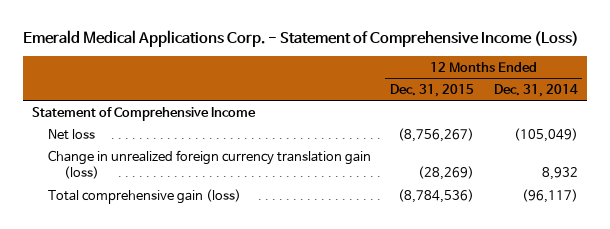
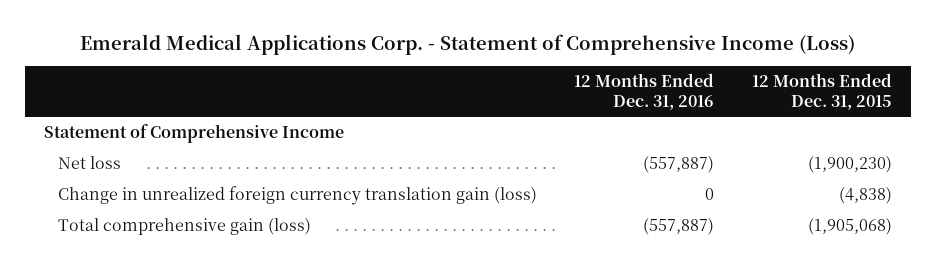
- | 12 Months Ended Dec. 31, 2015 | 12 Months Ended Dec. 31, 2014
+ | 12 Months Ended Dec. 31, 2016 | 12 Months Ended Dec. 31, 2015
- Net loss | (8,756,267) | (105,049)
- Change in unrealized foreign currency translation gain (loss) | (28,269) | 8,932
- Total comprehensive gain (loss) | (8,784,536) | (96,117)
+ Net loss | (557,887) | (1,900,230)
+ Change in unrealized foreign currency translation gain (loss) | 0 | (4,838)
+ Total comprehensive gain (loss) | (557,887) | (1,905,068)

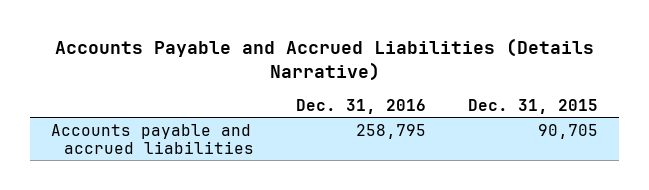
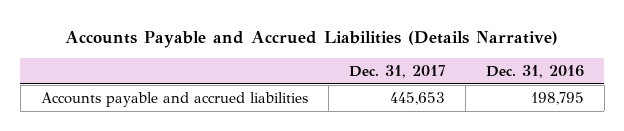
- | Dec. 31, 2016 | Dec. 31, 2015
+ | Dec. 31, 2017 | Dec. 31, 2016
- Accounts payable and accrued liabilities | 258,795 | 90,705
+ Accounts payable and accrued liabilities | 445,653 | 198,795

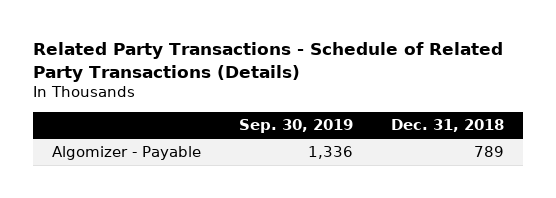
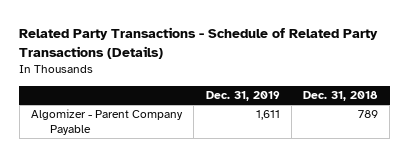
- | Sep. 30, 2019 | Dec. 31, 2018
+ | Dec. 31, 2019 | Dec. 31, 2018
- Algomizer - Payable | 1,336 | 789
+ Algomizer - Parent Company Payable | 1,611 | 789

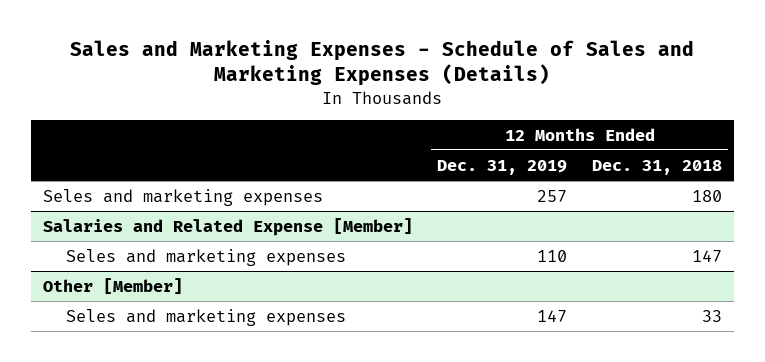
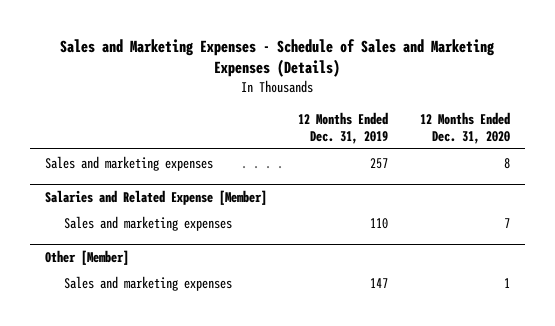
- | 12 Months Ended Dec. 31, 2019 | 12 Months Ended Dec. 31, 2018
+ | 12 Months Ended Dec. 31, 2019 | 12 Months Ended Dec. 31, 2020
- Seles and marketing expenses | 257 | 180
+ Sales and marketing expenses | 257 | 8
@ Salaries and Related Expense [Member]
- Seles and marketing expenses | 110 | 147
+ Sales and marketing expenses | 110 | 7
@ Other [Member]
- Seles and marketing expenses | 147 | 33
+ Sales and marketing expenses | 147 | 1

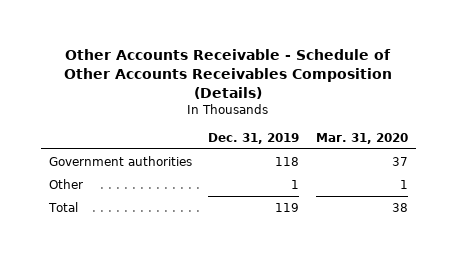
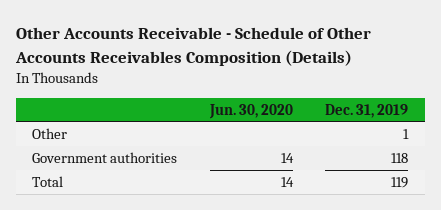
- | Dec. 31, 2019 | Mar. 31, 2020
+ | Jun. 30, 2020 | Dec. 31, 2019
moved down: Government authorities | 14 | 118

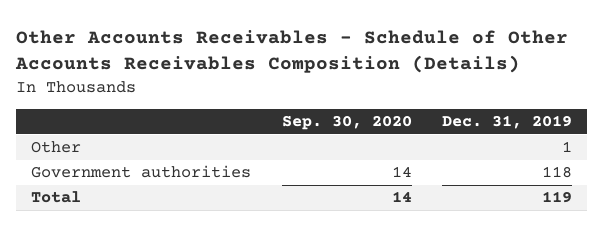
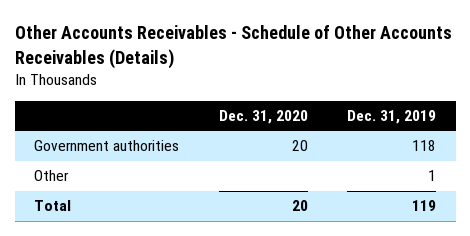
- Other Accounts Receivables - Schedule of Other Accounts Receivables Composition (Details)
+ Other Accounts Receivables - Schedule of Other Accounts Receivables (Details)
- | Sep. 30, 2020 | Dec. 31, 2019
+ | Dec. 31, 2020 | Dec. 31, 2019
moved down: Other | | 1

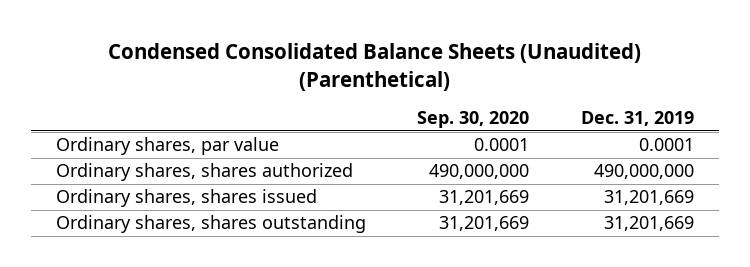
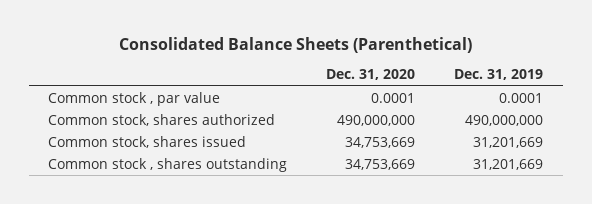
- Condensed Consolidated Balance Sheets (Unaudited) (Parenthetical)
+ Consolidated Balance Sheets (Parenthetical)
- | Sep. 30, 2020 | Dec. 31, 2019
+ | Dec. 31, 2020 | Dec. 31, 2019
- Ordinary shares, par value | 0.0001 | 0.0001
- Ordinary shares, shares authorized | 490,000,000 | 490,000,000
- Ordinary shares, shares issued | 31,201,669 | 31,201,669
- Ordinary shares, shares outstanding | 31,201,669 | 31,201,669
+ Common stock , par value | 0.0001 | 0.0001
+ Common stock, shares authorized | 490,000,000 | 490,000,000
+ Common stock, shares issued | 34,753,669 | 31,201,669
+ Common stock , shares outstanding | 34,753,669 | 31,201,669

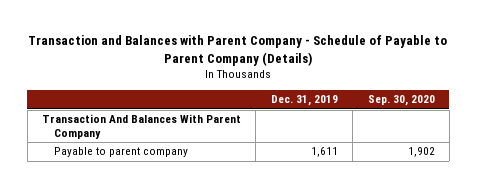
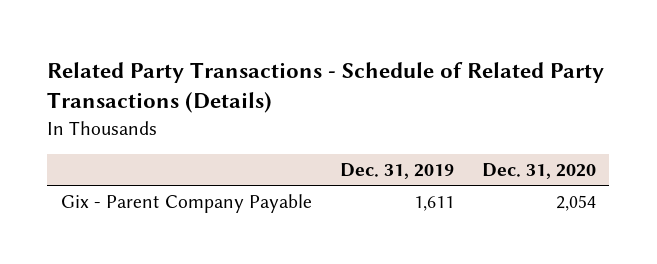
- Transaction and Balances with Parent Company - Schedule of Payable to Parent Company (Details)
+ Related Party Transactions - Schedule of Related Party Transactions (Details)
- | Dec. 31, 2019 | Sep. 30, 2020
+ | Dec. 31, 2019 | Dec. 31, 2020
- Transaction And Balances With Parent Company
- Payable to parent company | 1,611 | 1,902
+ Gix - Parent Company Payable | 1,611 | 2,054

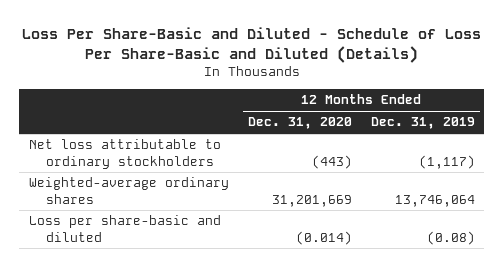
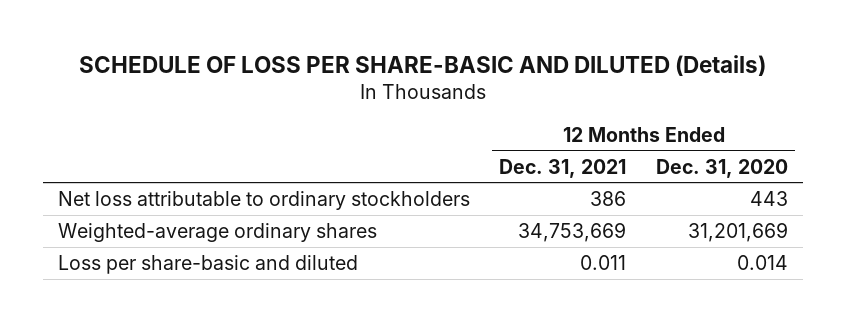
- Loss Per Share-Basic and Diluted - Schedule of Loss Per Share-Basic and Diluted (Details)
+ SCHEDULE OF LOSS PER SHARE-BASIC AND DILUTED (Details)
- | 12 Months Ended Dec. 31, 2020 | 12 Months Ended Dec. 31, 2019
+ | 12 Months Ended Dec. 31, 2021 | 12 Months Ended Dec. 31, 2020
- Net loss attributable to ordinary stockholders | (443) | (1,117)
+ Net loss attributable to ordinary stockholders | 386 | 443
- Loss per share-basic and diluted | (0.014) | (0.08)
+ Loss per share-basic and diluted | 0.011 | 0.014

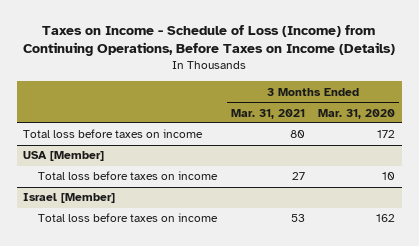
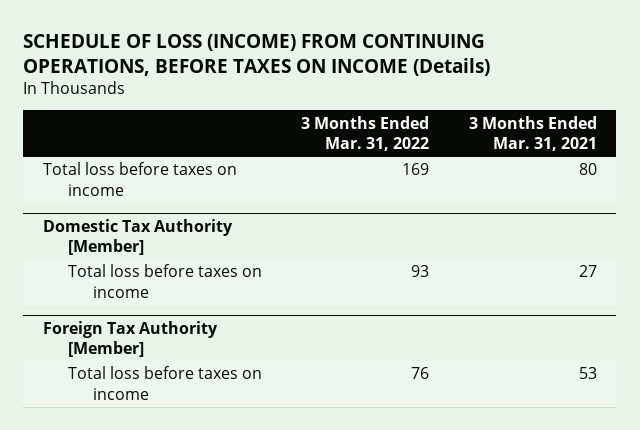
- Taxes on Income - Schedule of Loss (Income) from Continuing Operations, Before Taxes on Income (Details)
+ SCHEDULE OF LOSS (INCOME) FROM CONTINUING OPERATIONS, BEFORE TAXES ON INCOME (Details)
- | 3 Months Ended Mar. 31, 2021 | 3 Months Ended Mar. 31, 2020
+ | 3 Months Ended Mar. 31, 2022 | 3 Months Ended Mar. 31, 2021
- USA [Member]
+ Domestic Tax Authority [Member]
- Israel [Member]
+ Foreign Tax Authority [Member]

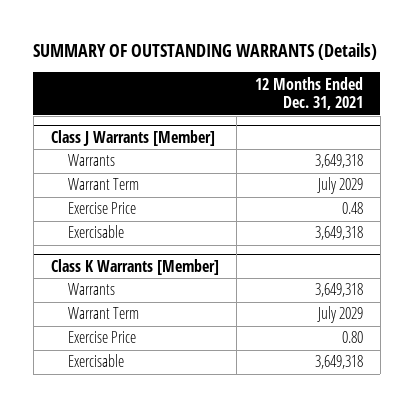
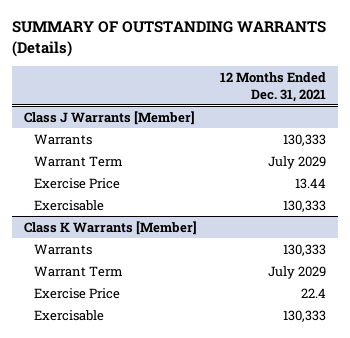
@ Class J Warrants [Member]
- Warrants | 3,649,318
+ Warrants | 130,333
- Exercise Price | 0.48
- Exercisable | 3,649,318
+ Exercise Price | 13.44
+ Exercisable | 130,333
@ Class K Warrants [Member]
- Warrants | 3,649,318
+ Warrants | 130,333
- Exercise Price | 0.80
- Exercisable | 3,649,318
+ Exercise Price | 22.4
+ Exercisable | 130,333

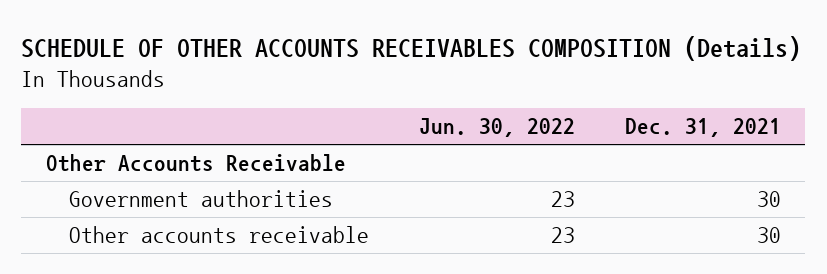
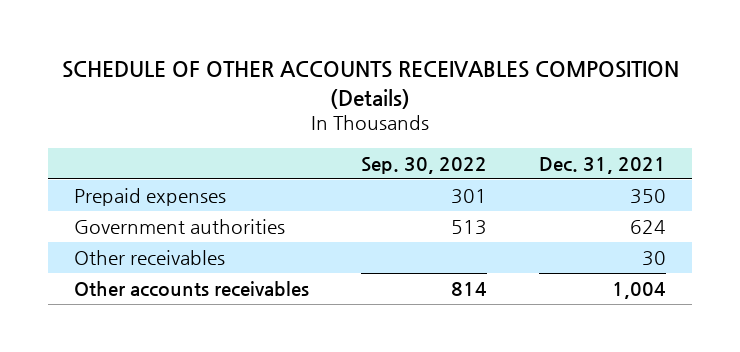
- | Jun. 30, 2022 | Dec. 31, 2021
+ | Sep. 30, 2022 | Dec. 31, 2021
- Other Accounts Receivable
- Government authorities | 23 | 30
- Other accounts receivable | 23 | 30
+ Prepaid expenses | 301 | 350
+ Government authorities | 513 | 624
+ Other receivables | | 30
+ Other accounts receivables | 814 | 1,004

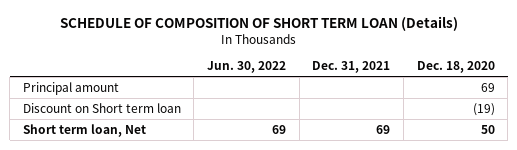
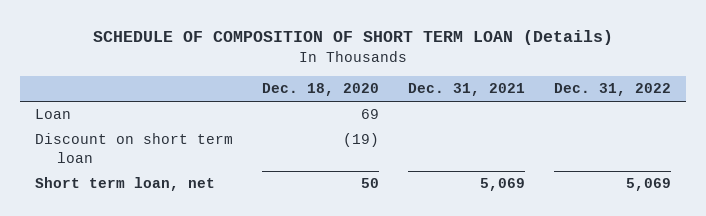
- | Jun. 30, 2022 | Dec. 31, 2021 | Dec. 18, 2020
+ | Dec. 18, 2020 | Dec. 31, 2021 | Dec. 31, 2022
- Principal amount | | | 69
- Discount on Short term loan | | | (19)
- Short term loan, Net | 69 | 69 | 50
+ Loan | 69 | |
+ Discount on short term loan | (19) | |
+ Short term loan, net | 50 | 5,069 | 5,069

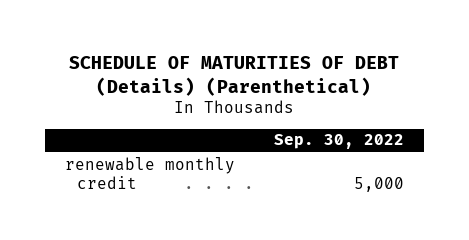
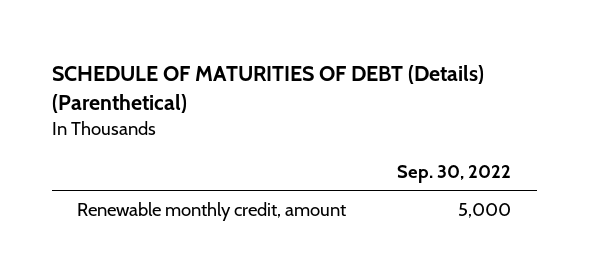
- renewable monthly credit | 5,000
+ Renewable monthly credit, amount | 5,000

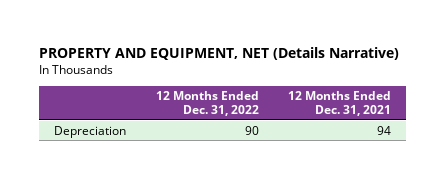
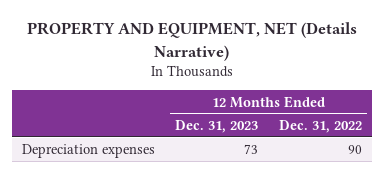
- | 12 Months Ended Dec. 31, 2022 | 12 Months Ended Dec. 31, 2021
+ | 12 Months Ended Dec. 31, 2023 | 12 Months Ended Dec. 31, 2022
- Depreciation | 90 | 94
+ Depreciation expenses | 73 | 90

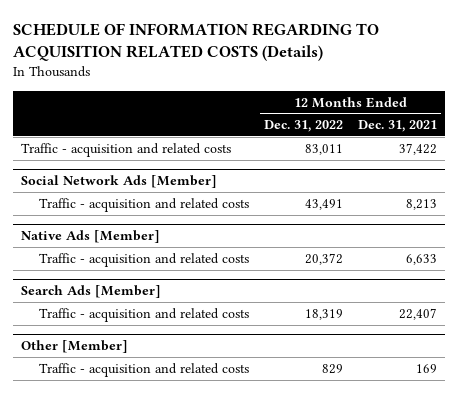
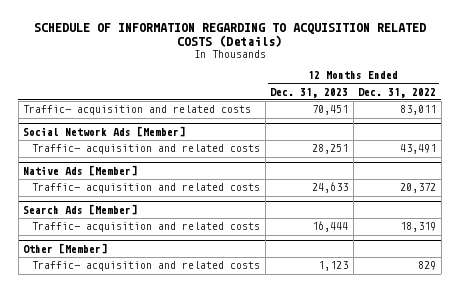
- | 12 Months Ended Dec. 31, 2022 | 12 Months Ended Dec. 31, 2021
+ | 12 Months Ended Dec. 31, 2023 | 12 Months Ended Dec. 31, 2022
- Traffic - acquisition and related costs | 83,011 | 37,422
+ Traffic- acquisition and related costs | 70,451 | 83,011
@ Social Network Ads [Member]
- Traffic - acquisition and related costs | 43,491 | 8,213
+ Traffic- acquisition and related costs | 28,251 | 43,491
@ Native Ads [Member]
- Traffic - acquisition and related costs | 20,372 | 6,633
+ Traffic- acquisition and related costs | 24,633 | 20,372
@ Search Ads [Member]
- Traffic - acquisition and related costs | 18,319 | 22,407
+ Traffic- acquisition and related costs | 16,444 | 18,319
@ Other [Member]
- Traffic - acquisition and related costs | 829 | 169
+ Traffic- acquisition and related costs | 1,123 | 829

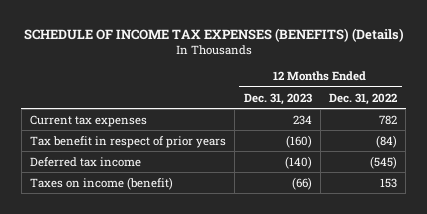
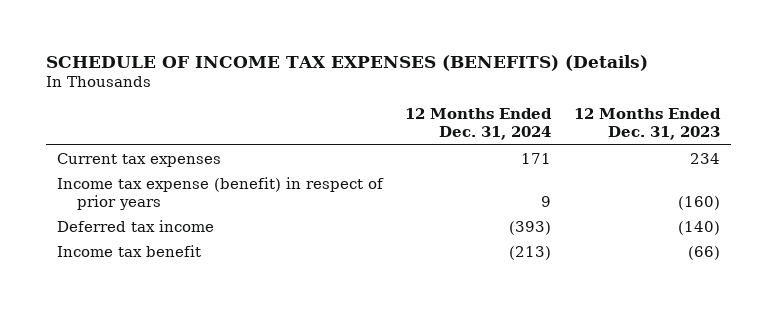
- | 12 Months Ended Dec. 31, 2023 | 12 Months Ended Dec. 31, 2022
+ | 12 Months Ended Dec. 31, 2024 | 12 Months Ended Dec. 31, 2023
- Tax benefit in respect of prior years | (160) | (84)
+ Income tax expense (benefit) in respect of prior years | 9 | (160)
- Taxes on income (benefit) | (66) | 153
+ Income tax benefit | (213) | (66)

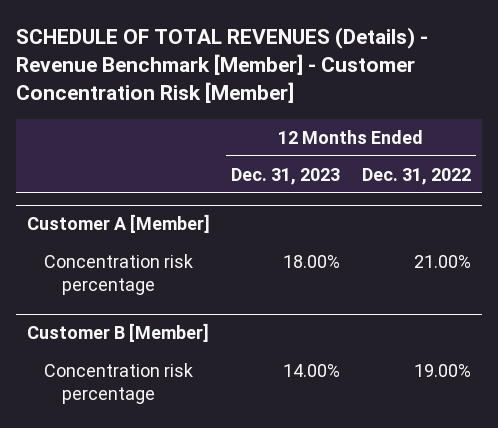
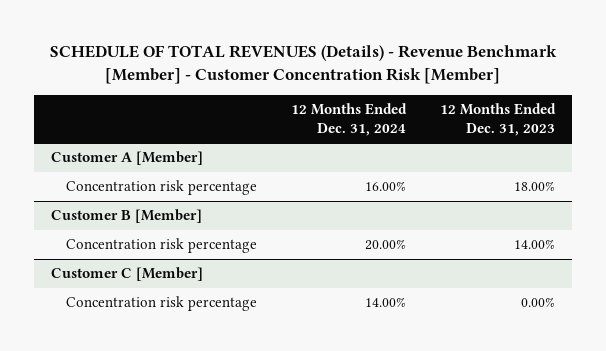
- | 12 Months Ended Dec. 31, 2023 | 12 Months Ended Dec. 31, 2022
+ | 12 Months Ended Dec. 31, 2024 | 12 Months Ended Dec. 31, 2023
+ Customer C [Member]
+ Concentration risk percentage | 14.00% | 0.00%

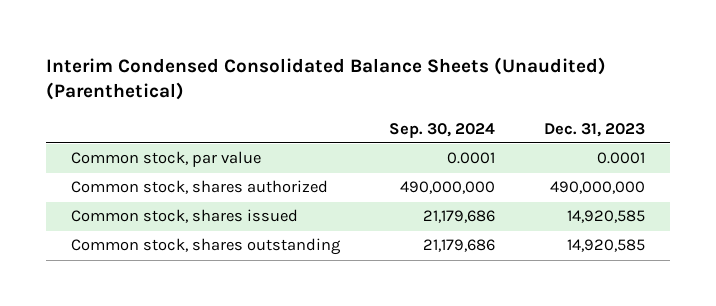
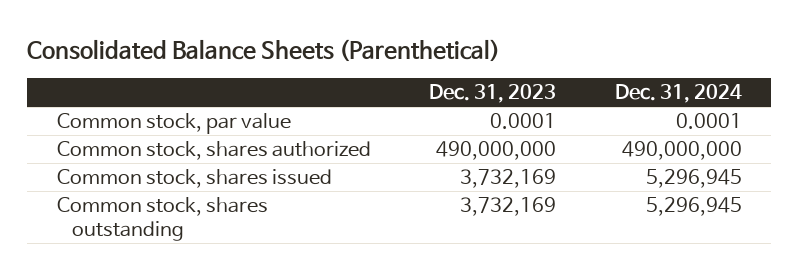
- Interim Condensed Consolidated Balance Sheets (Unaudited) (Parenthetical)
+ Consolidated Balance Sheets (Parenthetical)
- | Sep. 30, 2024 | Dec. 31, 2023
+ | Dec. 31, 2023 | Dec. 31, 2024
- Common stock, shares issued | 21,179,686 | 14,920,585
- Common stock, shares outstanding | 21,179,686 | 14,920,585
+ Common stock, shares issued | 3,732,169 | 5,296,945
+ Common stock, shares outstanding | 3,732,169 | 5,296,945

